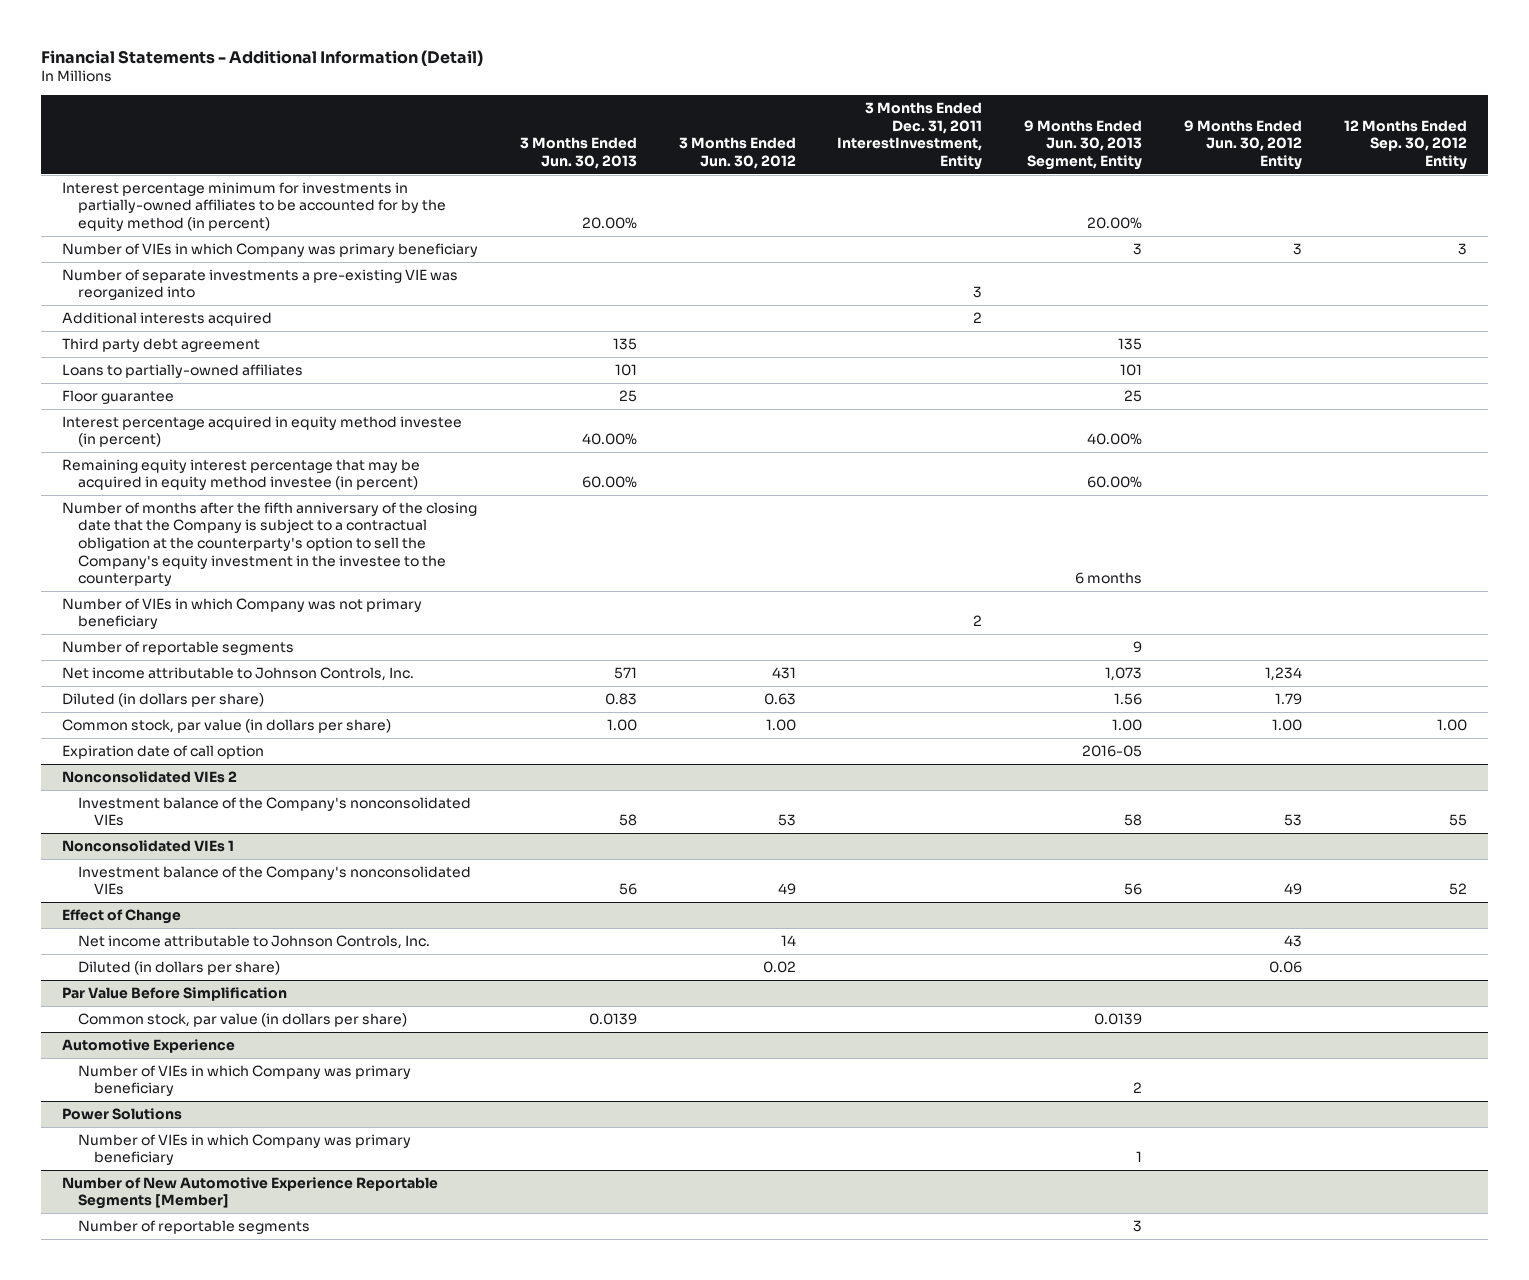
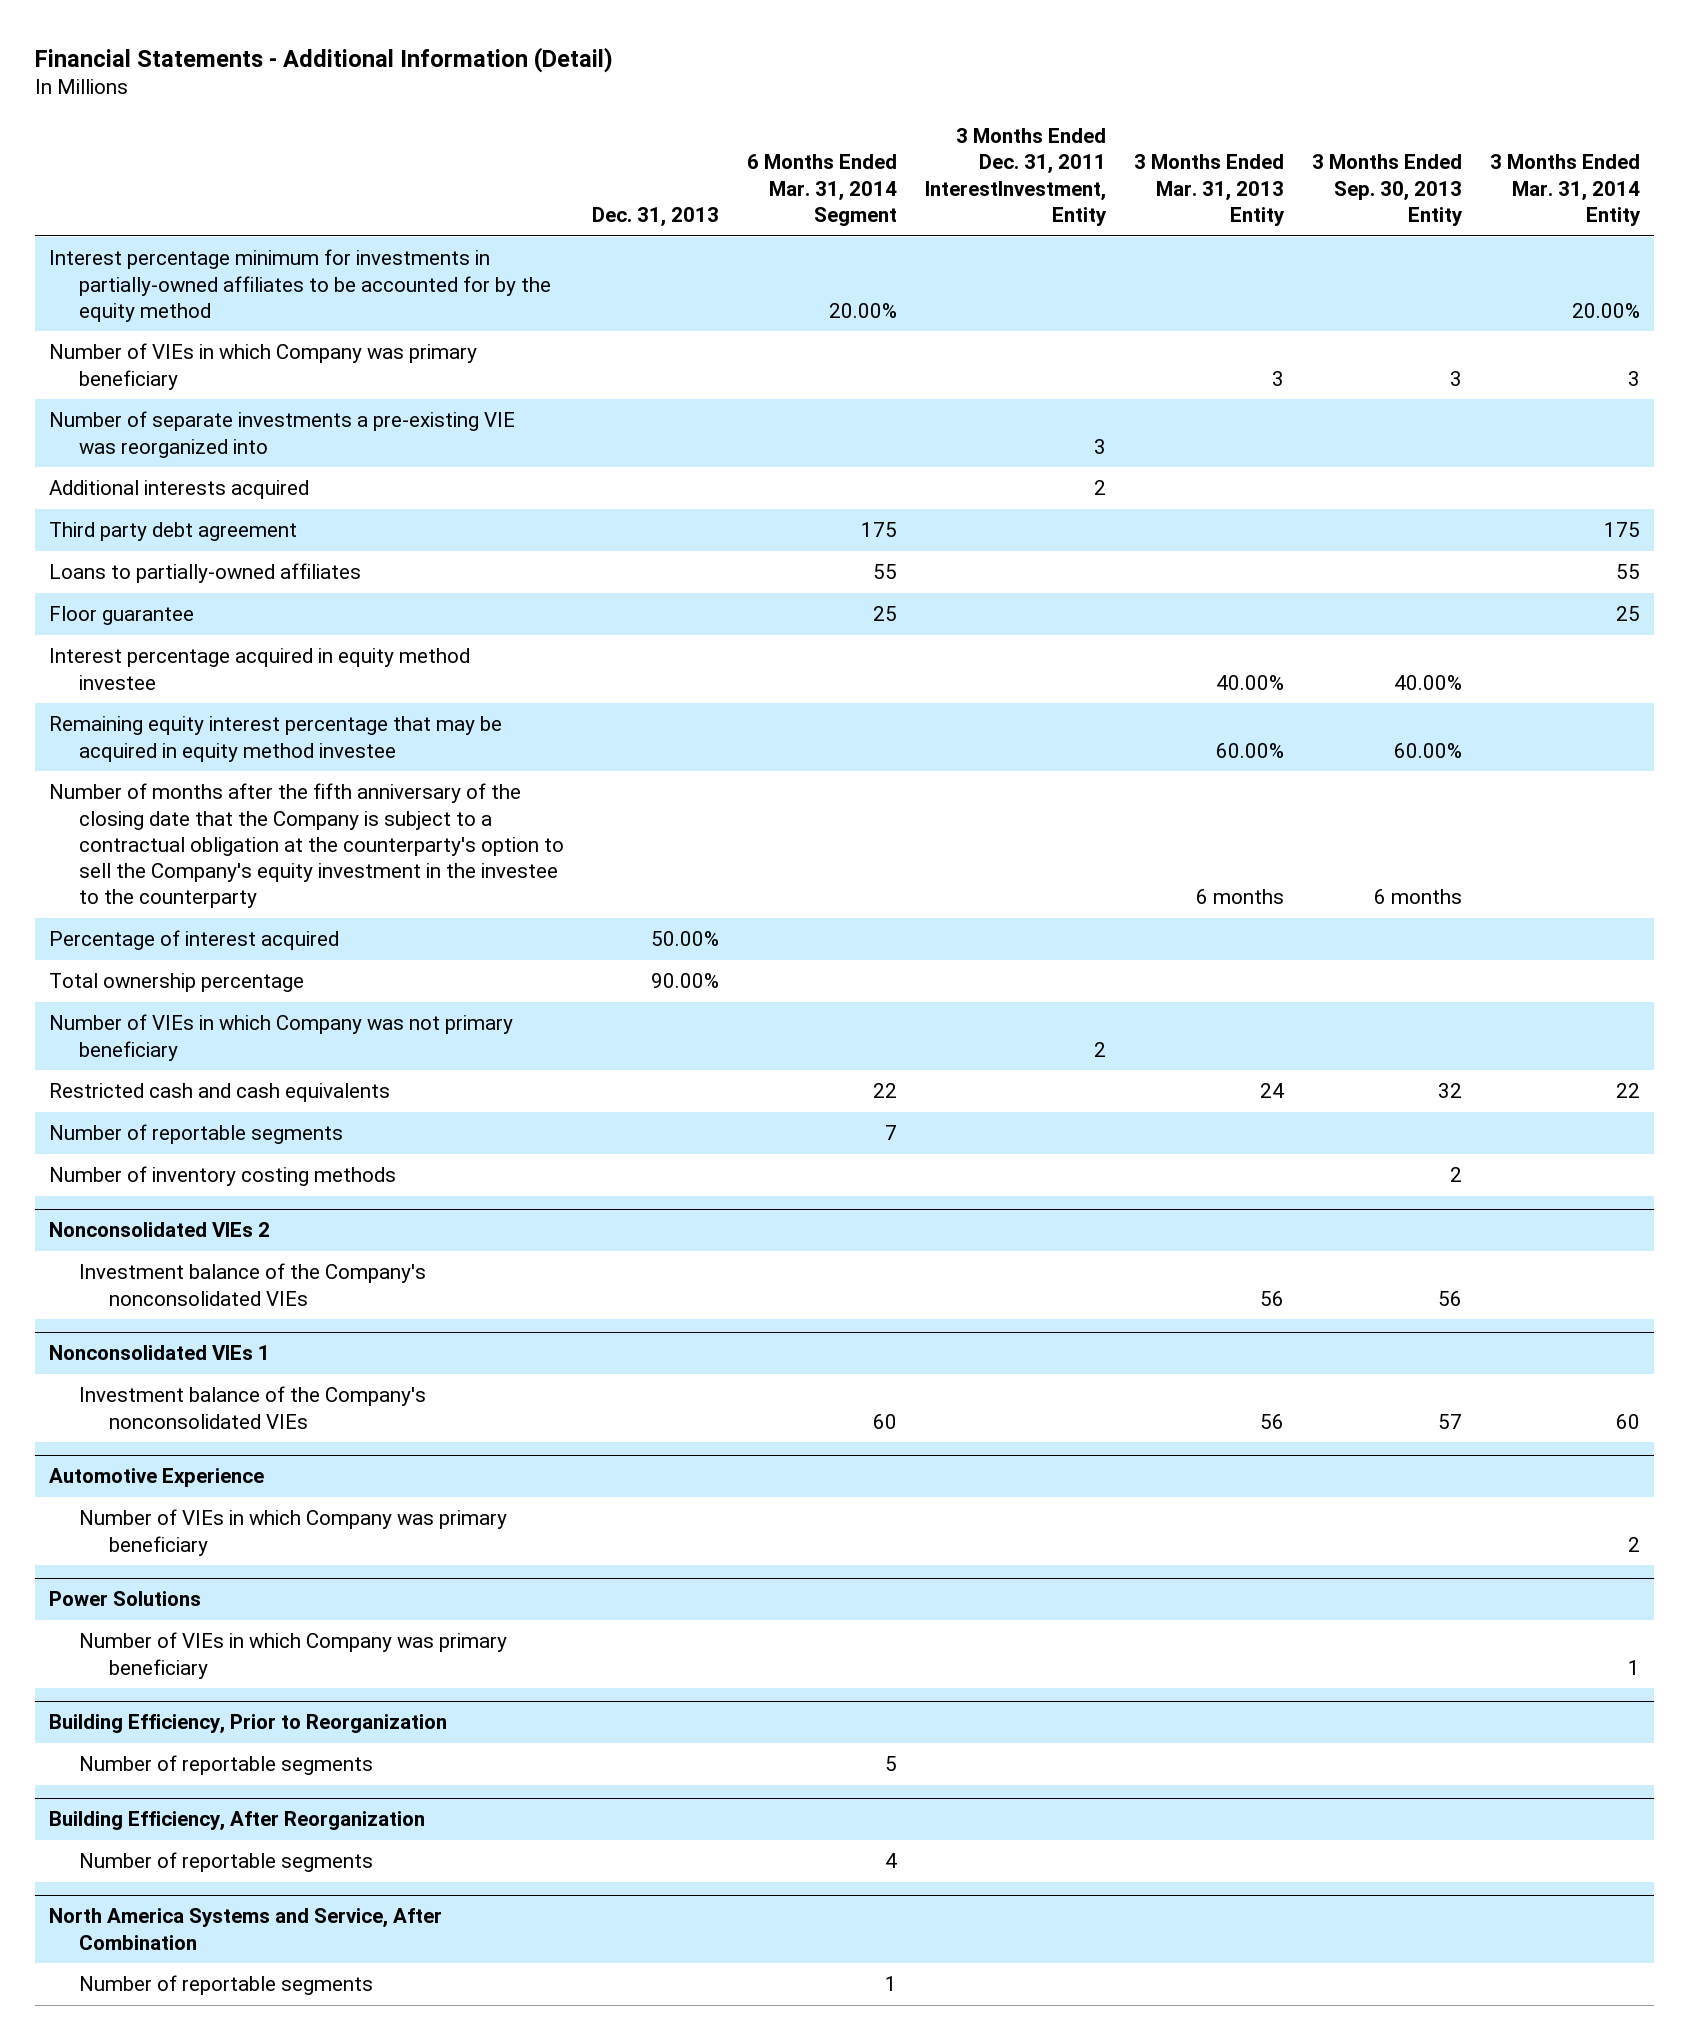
- | 3 Months Ended Jun. 30, 2013 | 3 Months Ended Jun. 30, 2012 | 3 Months Ended Dec. 31, 2011 InterestInvestment, Entity | 9 Months Ended Jun. 30, 2013 Segment, Entity | 9 Months Ended Jun. 30, 2012 Entity | 12 Months Ended Sep. 30, 2012 Entity
+ | Dec. 31, 2013 | 6 Months Ended Mar. 31, 2014 Segment | 3 Months Ended Dec. 31, 2011 InterestInvestment, Entity | 3 Months Ended Mar. 31, 2013 Entity | 3 Months Ended Sep. 30, 2013 Entity | 3 Months Ended Mar. 31, 2014 Entity
- Interest percentage minimum for investments in partially-owned affiliates to be accounted for by the equity method (in percent) | 20.00% | | | 20.00% | |
+ Interest percentage minimum for investments in partially-owned affiliates to be accounted for by the equity method | | 20.00% | | | | 20.00%
- Interest percentage acquired in equity method investee (in percent) | 40.00% | | | 40.00% | |
- Remaining equity interest percentage that may be acquired in equity method investee (in percent) | 60.00% | | | 60.00% | |
+ Interest percentage acquired in equity method investee | | | | 40.00% | 40.00% |
+ Remaining equity interest percentage that may be acquired in equity method investee | | | | 60.00% | 60.00% |
+ Percentage of interest acquired | 50.00% | | | | |
+ Total ownership percentage | 90.00% | | | | |
+ Restricted cash and cash equivalents | | 22 | | 24 | 32 | 22
- Net income attributable to Johnson Controls, Inc. | 571 | 431 | | 1,073 | 1,234 |
- Diluted (in dollars per share) | 0.83 | 0.63 | | 1.56 | 1.79 |
- Common stock, par value (in dollars per share) | 1.00 | 1.00 | | 1.00 | 1.00 | 1.00
- Expiration date of call option | | | | 2016-05 | |
+ Number of inventory costing methods | | | | | 2 |
- Effect of Change
- Net income attributable to Johnson Controls, Inc. | | 14 | | | 43 |
- Diluted (in dollars per share) | | 0.02 | | | 0.06 |
- Par Value Before Simplification
- Common stock, par value (in dollars per share) | 0.0139 | | | 0.0139 | |
- Number of New Automotive Experience Reportable Segments [Member]
- Number of reportable segments | | | | 3 | |
+ Building Efficiency, Prior to Reorganization
+ Number of reportable segments | | 5 | | | |
+ Building Efficiency, After Reorganization
+ Number of reportable segments | | 4 | | | |
+ North America Systems and Service, After Combination
+ Number of reportable segments | | 1 | | | |

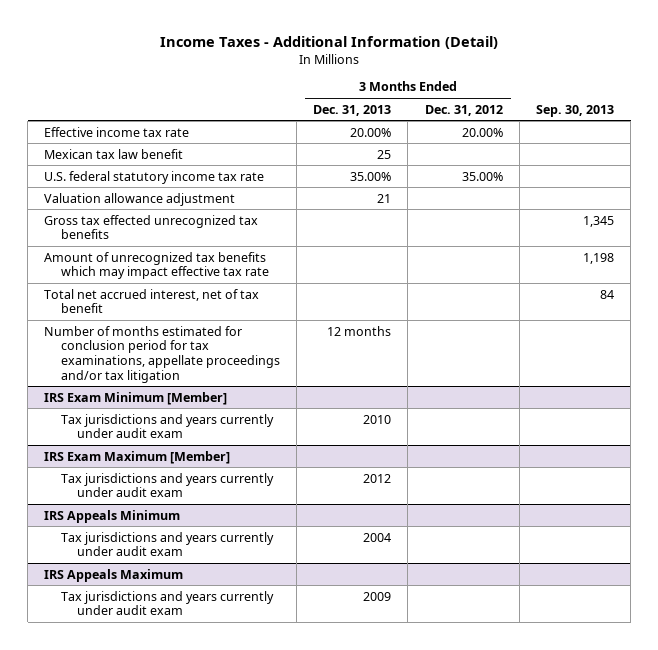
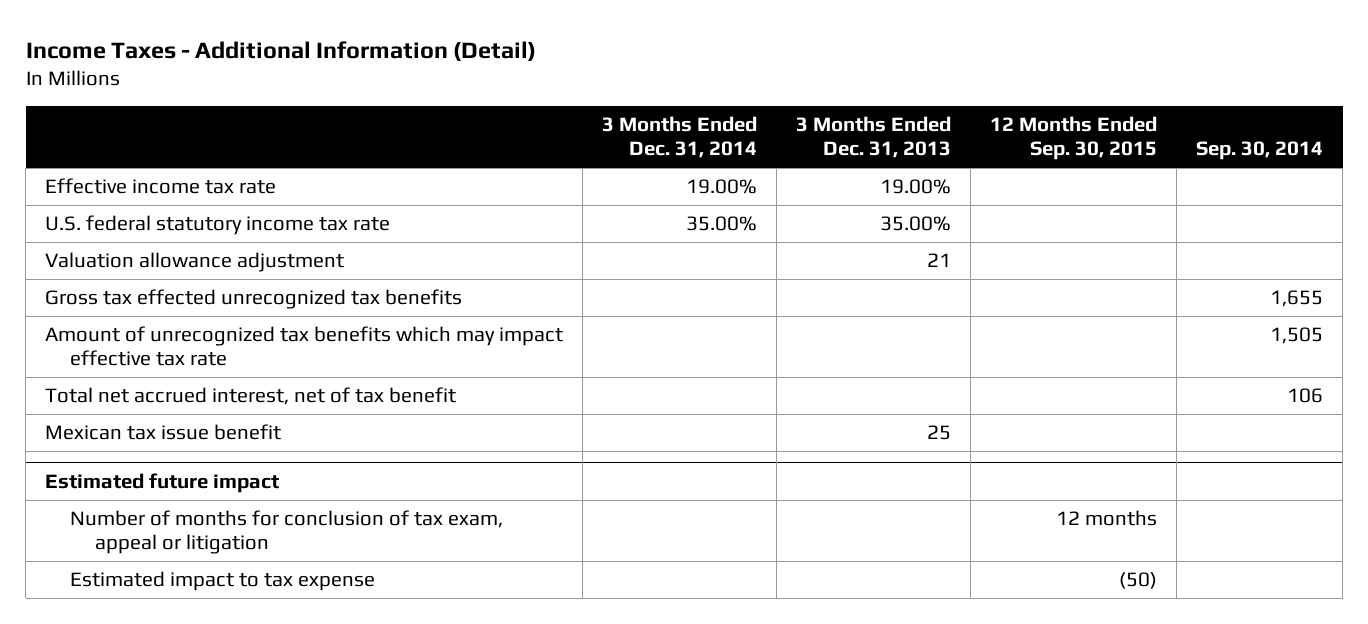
- | 3 Months Ended Dec. 31, 2013 | 3 Months Ended Dec. 31, 2012 | Sep. 30, 2013
+ | 3 Months Ended Dec. 31, 2014 | 3 Months Ended Dec. 31, 2013 | 12 Months Ended Sep. 30, 2015 | Sep. 30, 2014
- Effective income tax rate | 20.00% | 20.00% |
- Mexican tax law benefit | 25 | |
+ Effective income tax rate | 19.00% | 19.00% | |
- Number of months estimated for conclusion period for tax examinations, appellate proceedings and/or tax litigation | 12 months | |
- IRS Exam Minimum [Member]
- Tax jurisdictions and years currently under audit exam | 2010 | |
- IRS Exam Maximum [Member]
- Tax jurisdictions and years currently under audit exam | 2012 | |
- IRS Appeals Minimum
- Tax jurisdictions and years currently under audit exam | 2004 | |
- IRS Appeals Maximum
- Tax jurisdictions and years currently under audit exam | 2009 | |
+ Mexican tax issue benefit | | 25 | |
+ Estimated future impact
+ Number of months for conclusion of tax exam, appeal or litigation | | | 12 months |
+ Estimated impact to tax expense | | | (50) |

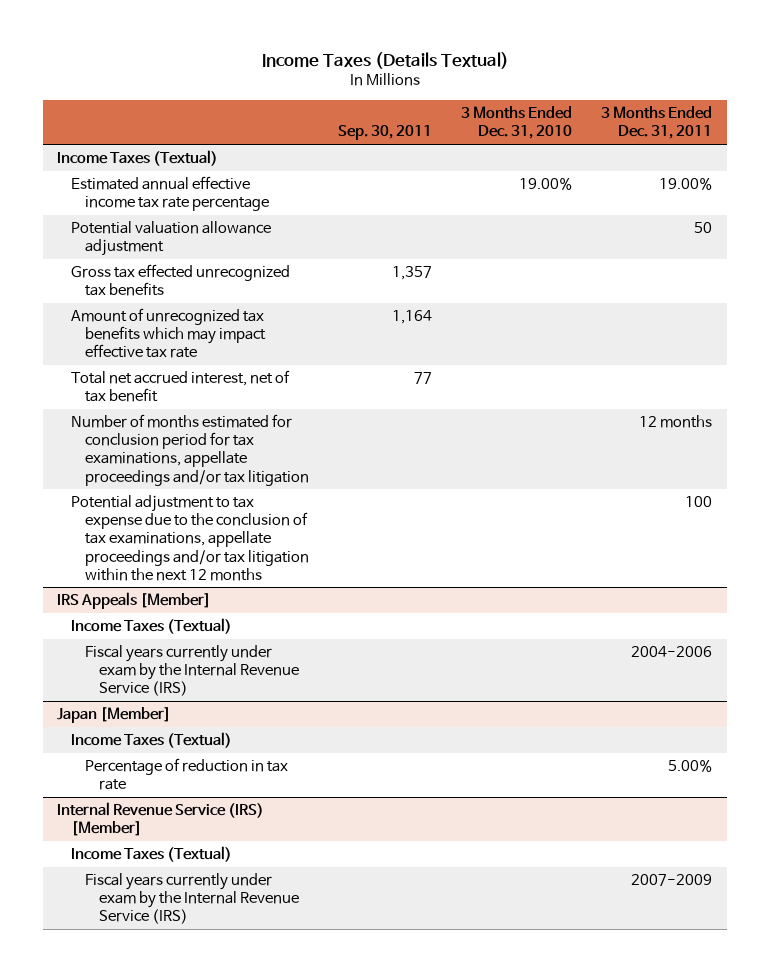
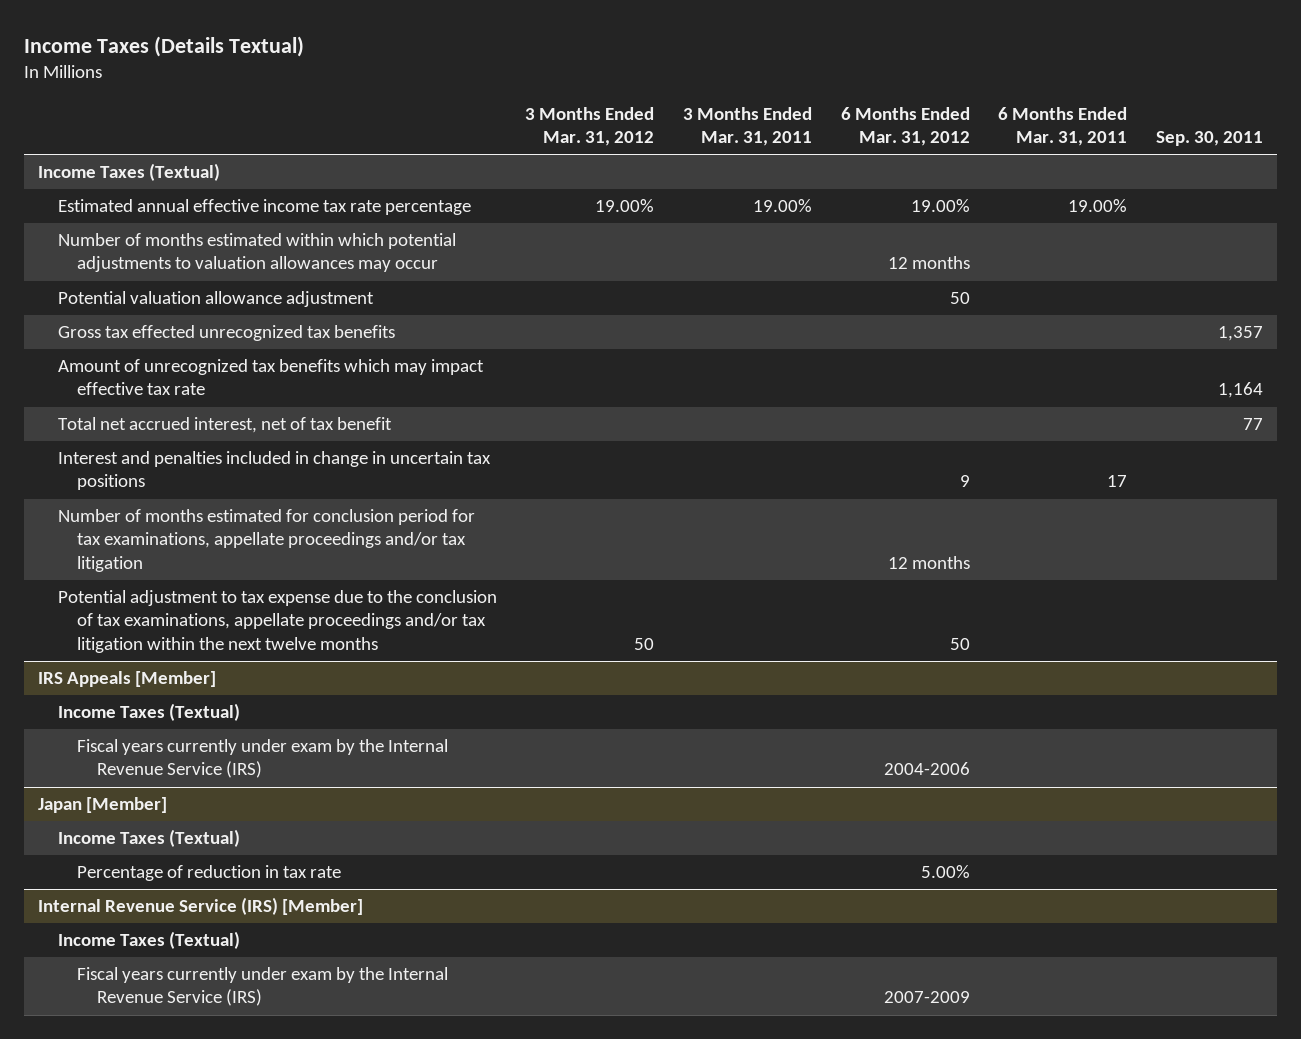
- | Sep. 30, 2011 | 3 Months Ended Dec. 31, 2010 | 3 Months Ended Dec. 31, 2011
+ | 3 Months Ended Mar. 31, 2012 | 3 Months Ended Mar. 31, 2011 | 6 Months Ended Mar. 31, 2012 | 6 Months Ended Mar. 31, 2011 | Sep. 30, 2011
+ Number of months estimated within which potential adjustments to valuation allowances may occur | | | 12 months | |
+ Interest and penalties included in change in uncertain tax positions | | | 9 | 17 |
- Potential adjustment to tax expense due to the conclusion of tax examinations, appellate proceedings and/or tax litigation within the next 12 months | | | 100
+ Potential adjustment to tax expense due to the conclusion of tax examinations, appellate proceedings and/or tax litigation within the next twelve months | 50 | | 50 | |

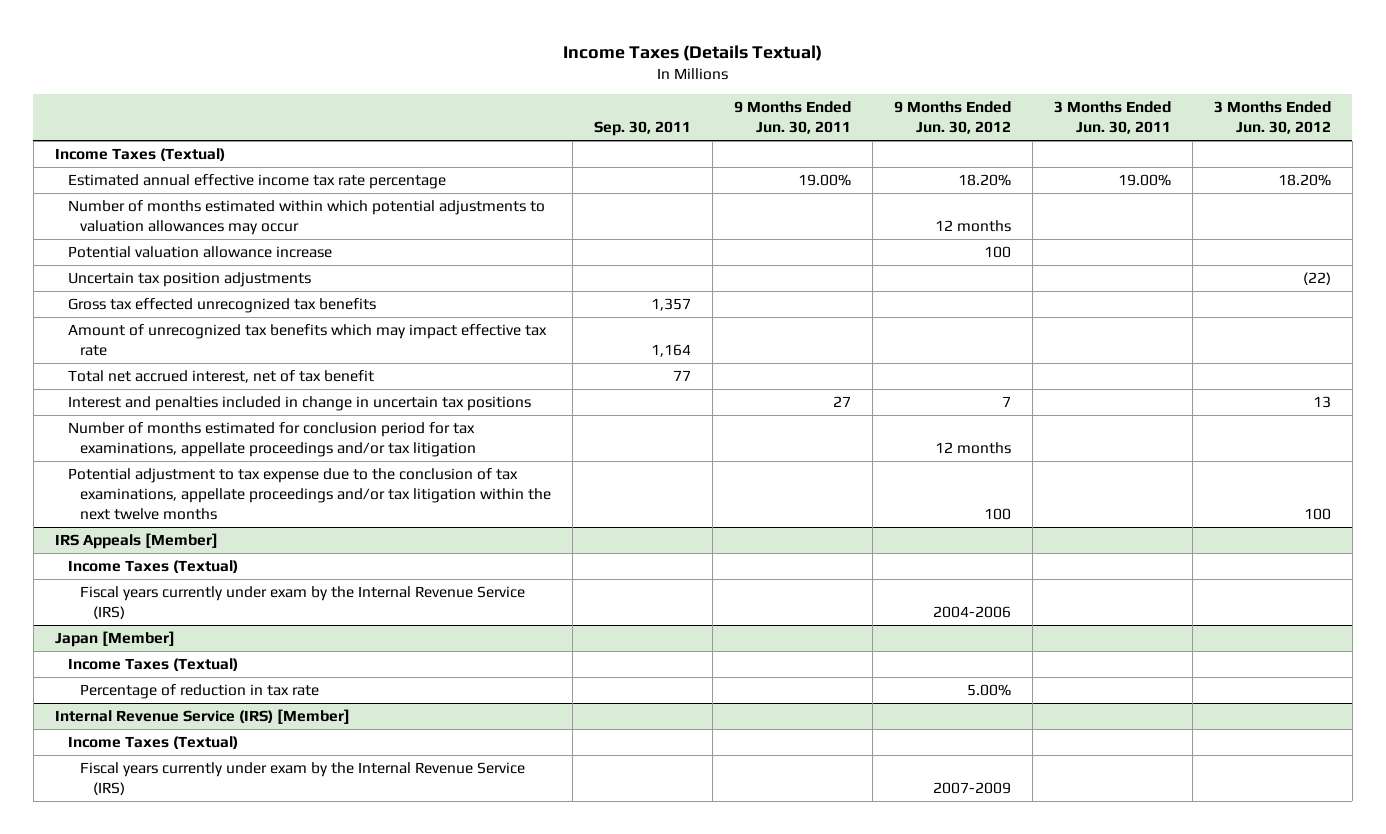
- | 3 Months Ended Mar. 31, 2012 | 3 Months Ended Mar. 31, 2011 | 6 Months Ended Mar. 31, 2012 | 6 Months Ended Mar. 31, 2011 | Sep. 30, 2011
+ | Sep. 30, 2011 | 9 Months Ended Jun. 30, 2011 | 9 Months Ended Jun. 30, 2012 | 3 Months Ended Jun. 30, 2011 | 3 Months Ended Jun. 30, 2012
- Potential valuation allowance adjustment | | | 50 | |
+ Potential valuation allowance increase | | | 100 | |
+ Uncertain tax position adjustments | | | | | (22)

